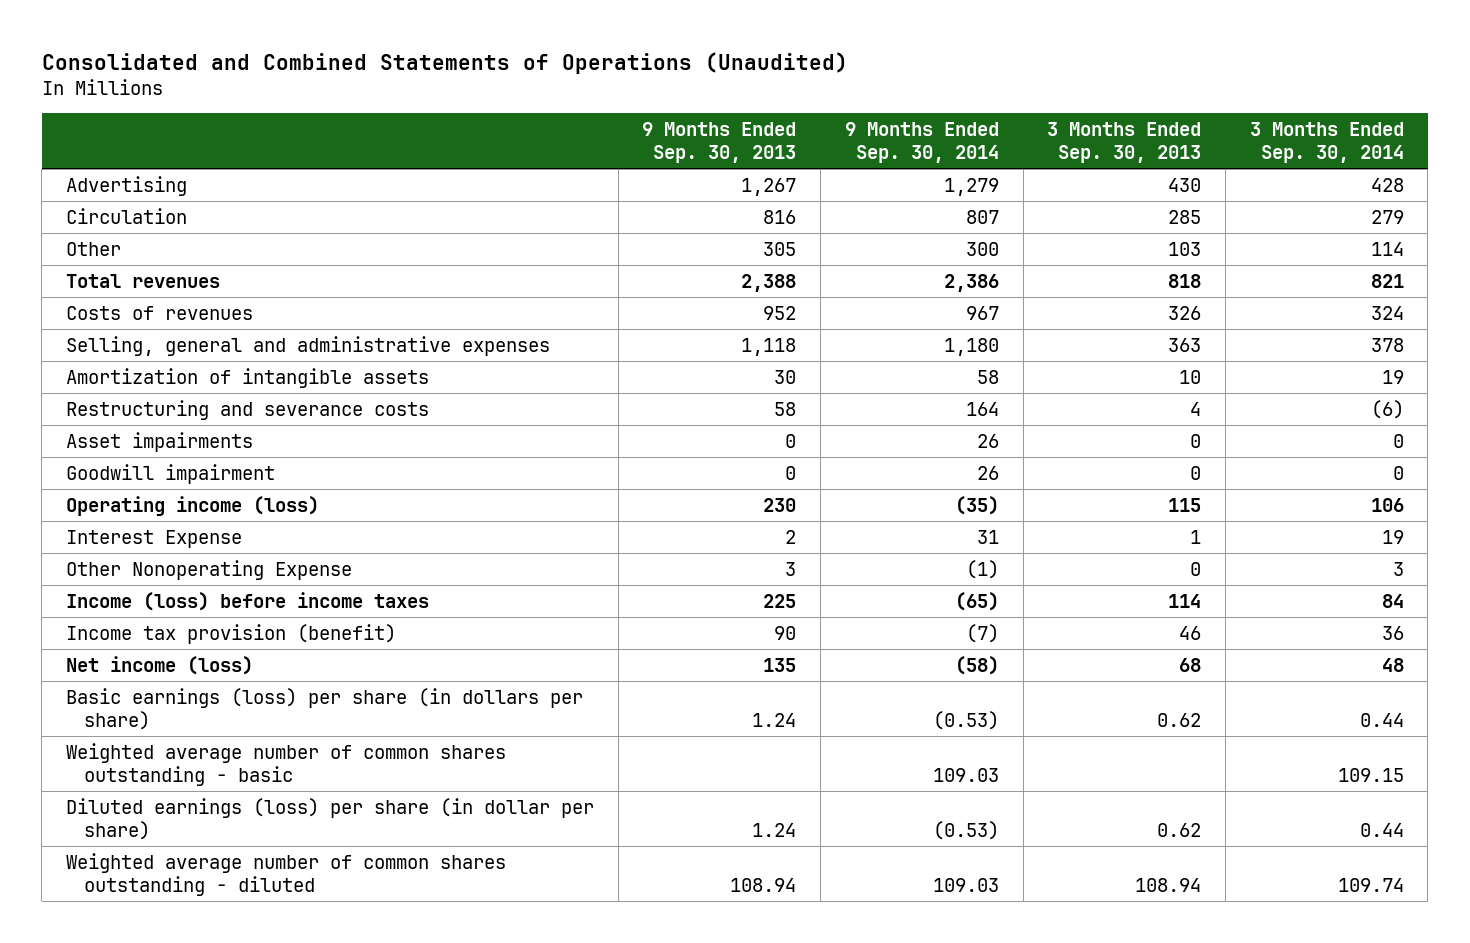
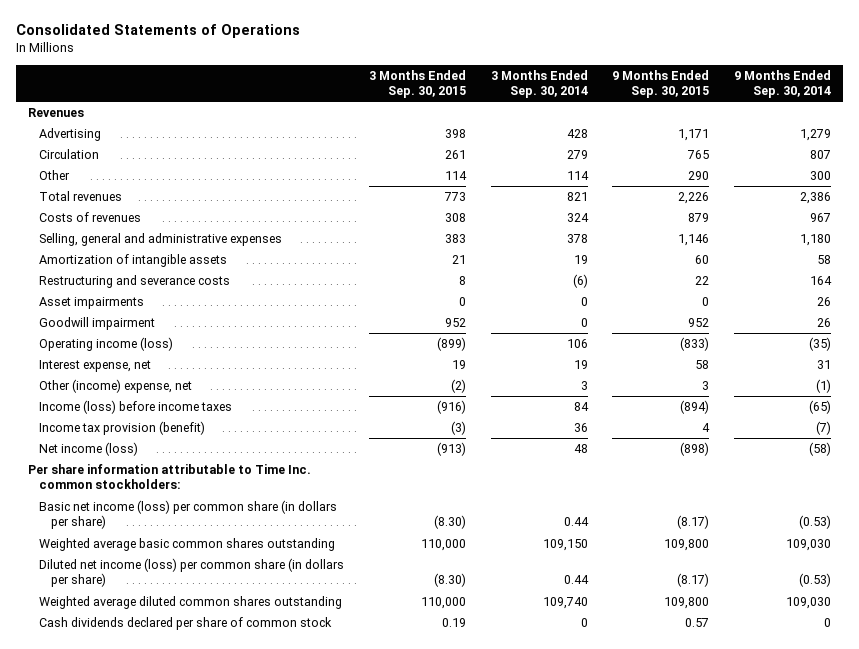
- Consolidated and Combined Statements of Operations (Unaudited)
+ Consolidated Statements of Operations
- | 9 Months Ended Sep. 30, 2013 | 9 Months Ended Sep. 30, 2014 | 3 Months Ended Sep. 30, 2013 | 3 Months Ended Sep. 30, 2014
+ | 3 Months Ended Sep. 30, 2015 | 3 Months Ended Sep. 30, 2014 | 9 Months Ended Sep. 30, 2015 | 9 Months Ended Sep. 30, 2014
+ Revenues
- Interest Expense | 2 | 31 | 1 | 19
- Other Nonoperating Expense | 3 | (1) | 0 | 3
+ Interest expense, net | 19 | 19 | 58 | 31
+ Other (income) expense, net | (2) | 3 | 3 | (1)
- Basic earnings (loss) per share (in dollars per share) | 1.24 | (0.53) | 0.62 | 0.44
- Weighted average number of common shares outstanding - basic | | 109.03 | | 109.15
- Diluted earnings (loss) per share (in dollar per share) | 1.24 | (0.53) | 0.62 | 0.44
- Weighted average number of common shares outstanding - diluted | 108.94 | 109.03 | 108.94 | 109.74
+ Per share information attributable to Time Inc. common stockholders:
+ Basic net income (loss) per common share (in dollars per share) | (8.30) | 0.44 | (8.17) | (0.53)
+ Weighted average basic common shares outstanding | 110,000 | 109,150 | 109,800 | 109,030
+ Diluted net income (loss) per common share (in dollars per share) | (8.30) | 0.44 | (8.17) | (0.53)
+ Weighted average diluted common shares outstanding | 110,000 | 109,740 | 109,800 | 109,030
+ Cash dividends declared per share of common stock | 0.19 | 0 | 0.57 | 0

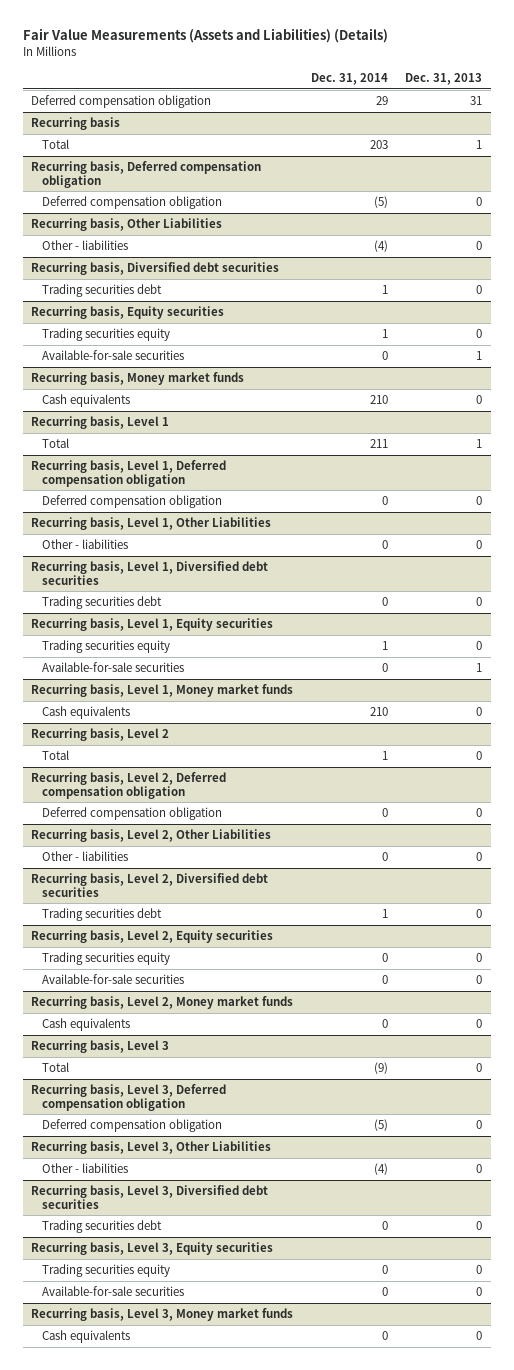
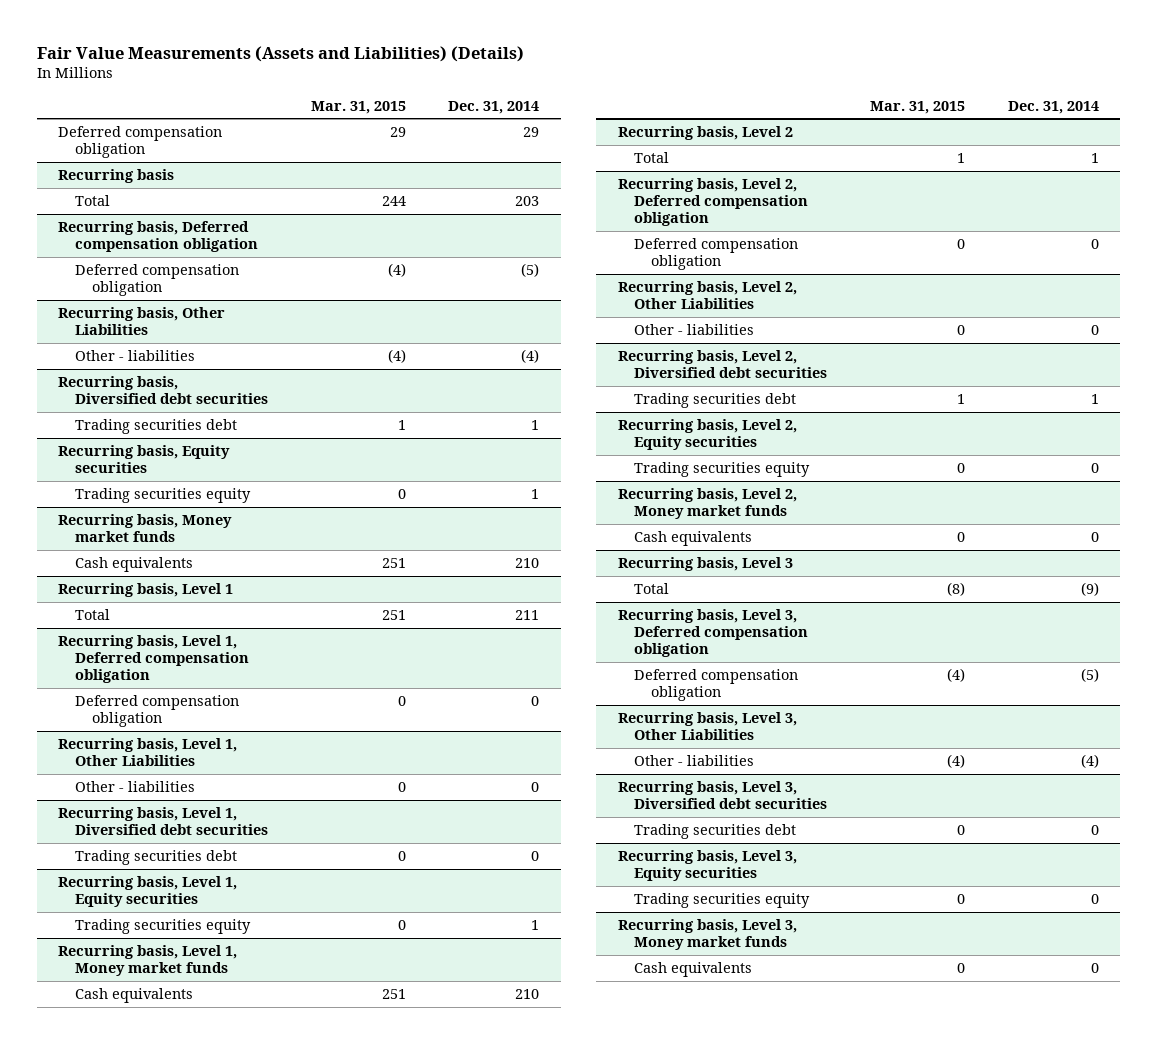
- | Dec. 31, 2014 | Dec. 31, 2013
+ | Mar. 31, 2015 | Dec. 31, 2014
@ Recurring basis, Equity securities
- Available-for-sale securities | 0 | 1
@ Recurring basis, Level 1, Equity securities
- Available-for-sale securities | 0 | 1
@ Recurring basis, Level 2, Equity securities
- Available-for-sale securities | 0 | 0
@ Recurring basis, Level 3, Equity securities
- Available-for-sale securities | 0 | 0

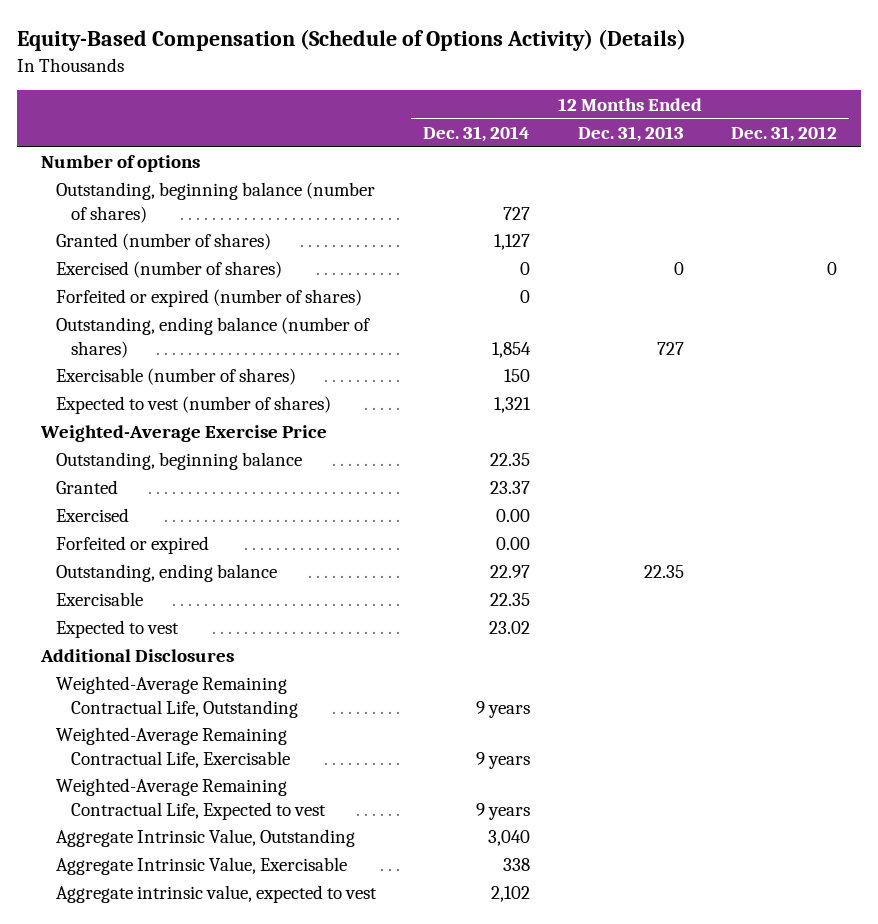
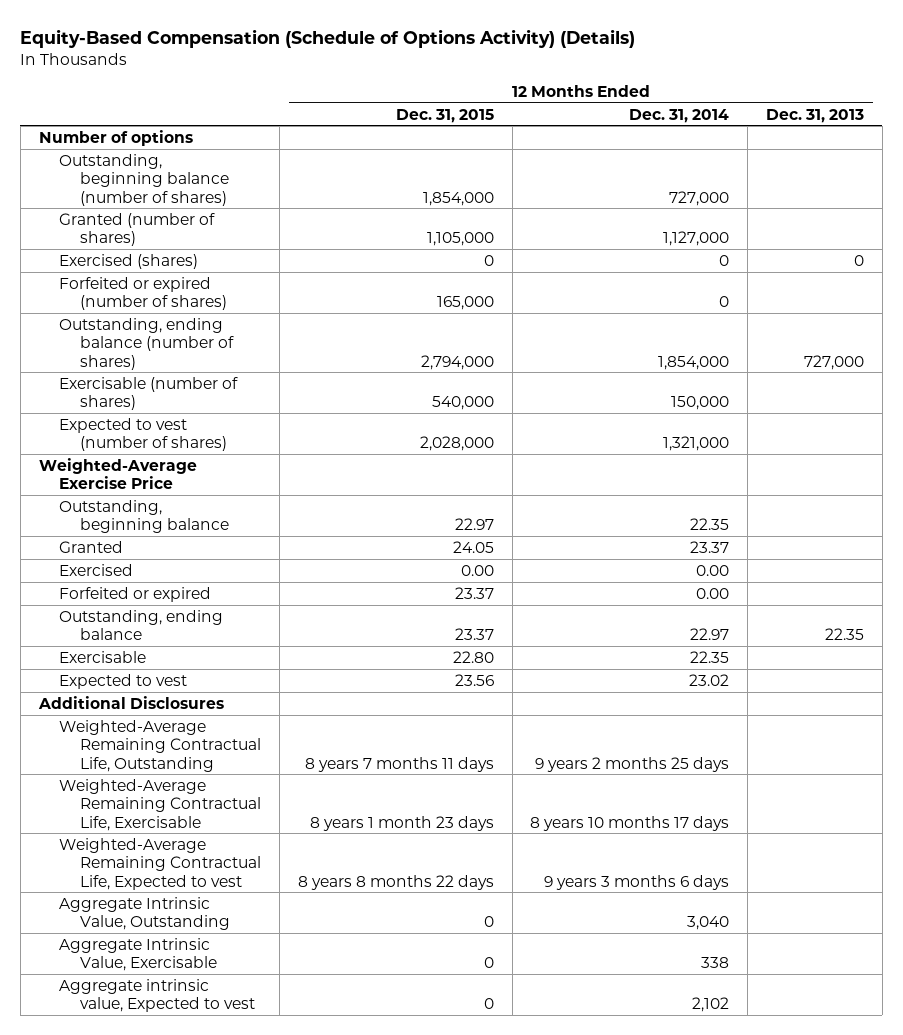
- | 12 Months Ended Dec. 31, 2014 | 12 Months Ended Dec. 31, 2013 | 12 Months Ended Dec. 31, 2012
+ | 12 Months Ended Dec. 31, 2015 | 12 Months Ended Dec. 31, 2014 | 12 Months Ended Dec. 31, 2013
- Outstanding, beginning balance (number of shares) | 727 | |
- Granted (number of shares) | 1,127 | |
- Exercised (number of shares) | 0 | 0 | 0
+ Outstanding, beginning balance (number of shares) | 1,854,000 | 727,000 |
+ Granted (number of shares) | 1,105,000 | 1,127,000 |
+ Exercised (shares) | 0 | 0 | 0
- Outstanding, ending balance (number of shares) | 1,854 | 727 |
- Exercisable (number of shares) | 150 | |
- Expected to vest (number of shares) | 1,321 | |
+ Outstanding, ending balance (number of shares) | 2,794,000 | 1,854,000 | 727,000
+ Exercisable (number of shares) | 540,000 | 150,000 |
+ Expected to vest (number of shares) | 2,028,000 | 1,321,000 |
- Weighted-Average Remaining Contractual Life, Outstanding | 9 years | |
- Weighted-Average Remaining Contractual Life, Exercisable | 9 years | |
- Weighted-Average Remaining Contractual Life, Expected to vest | 9 years | |
+ Weighted-Average Remaining Contractual Life, Outstanding | 8 years 7 months 11 days | 9 years 2 months 25 days |
+ Weighted-Average Remaining Contractual Life, Exercisable | 8 years 1 month 23 days | 8 years 10 months 17 days |
+ Weighted-Average Remaining Contractual Life, Expected to vest | 8 years 8 months 22 days | 9 years 3 months 6 days |
- Aggregate intrinsic value, expected to vest | 2,102 | |
+ Aggregate intrinsic value, Expected to vest | 0 | 2,102 |

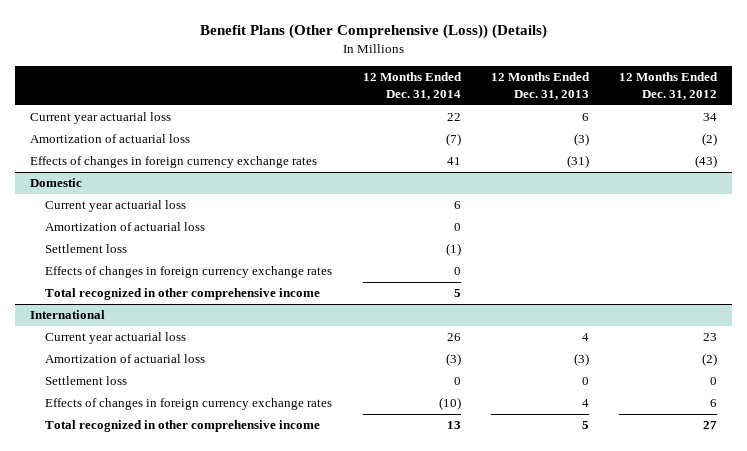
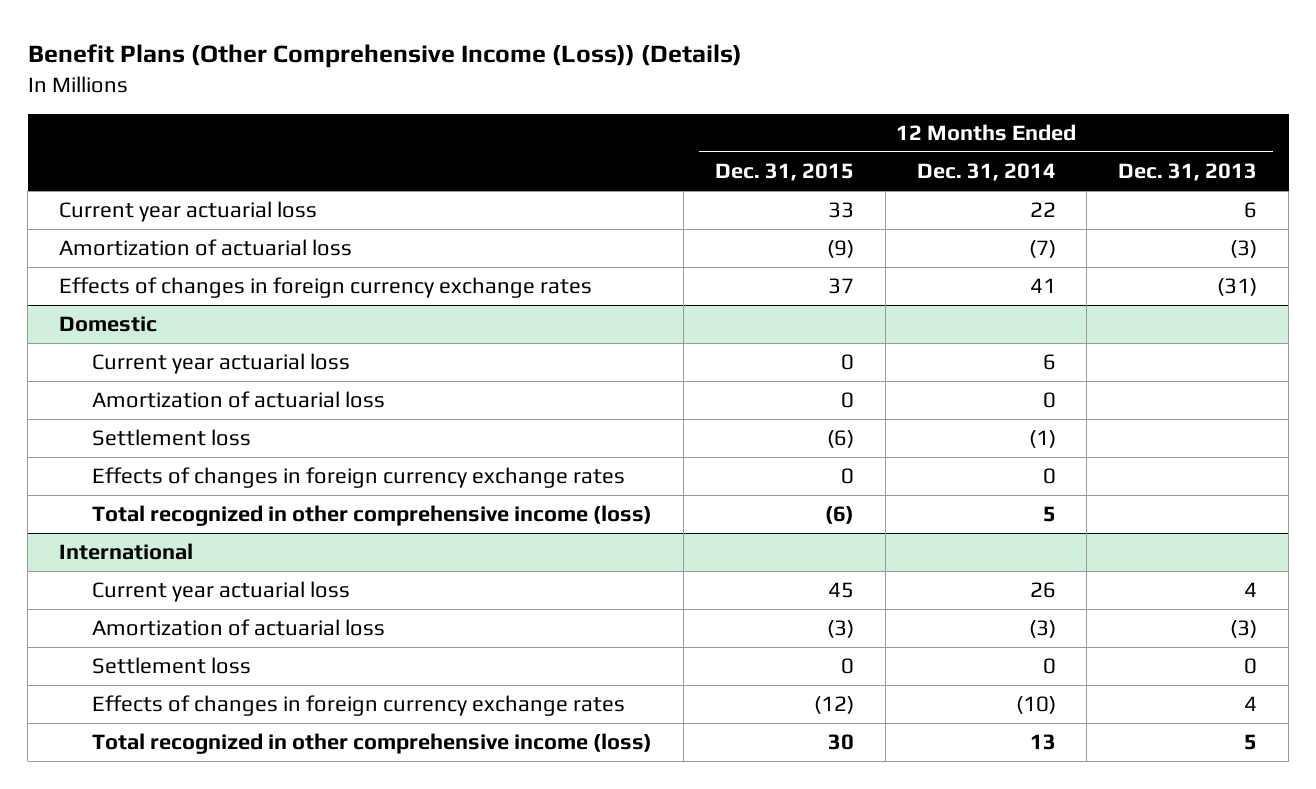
- Benefit Plans (Other Comprehensive (Loss)) (Details)
+ Benefit Plans (Other Comprehensive Income (Loss)) (Details)
- | 12 Months Ended Dec. 31, 2014 | 12 Months Ended Dec. 31, 2013 | 12 Months Ended Dec. 31, 2012
+ | 12 Months Ended Dec. 31, 2015 | 12 Months Ended Dec. 31, 2014 | 12 Months Ended Dec. 31, 2013
@ Domestic
- Total recognized in other comprehensive income | 5 | |
+ Total recognized in other comprehensive income (loss) | (6) | 5 |
@ International
- Total recognized in other comprehensive income | 13 | 5 | 27
+ Total recognized in other comprehensive income (loss) | 30 | 13 | 5

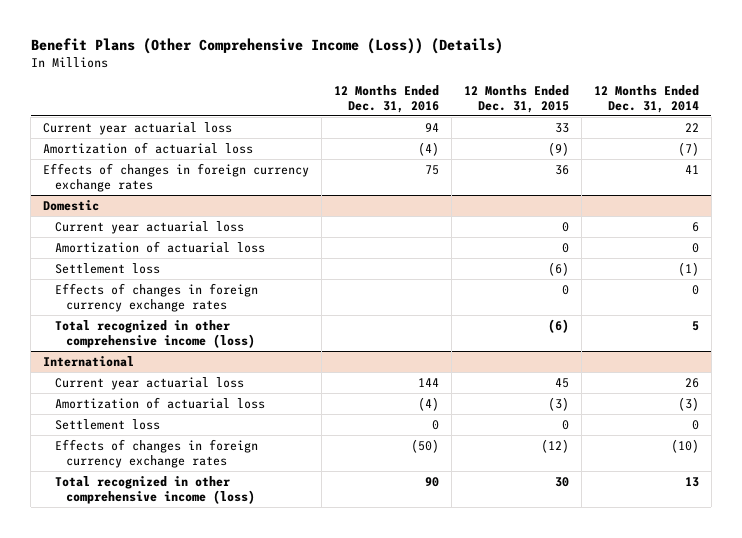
- | 12 Months Ended Dec. 31, 2015 | 12 Months Ended Dec. 31, 2014 | 12 Months Ended Dec. 31, 2013
+ | 12 Months Ended Dec. 31, 2016 | 12 Months Ended Dec. 31, 2015 | 12 Months Ended Dec. 31, 2014
- Effects of changes in foreign currency exchange rates | 37 | 41 | (31)
+ Effects of changes in foreign currency exchange rates | 75 | 36 | 41

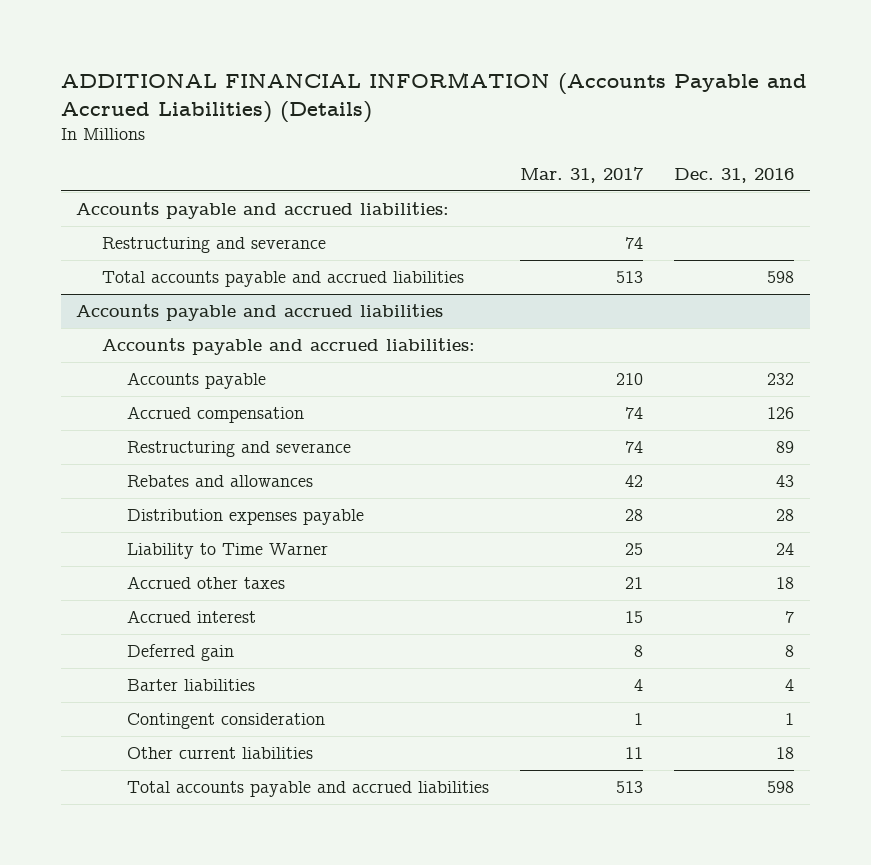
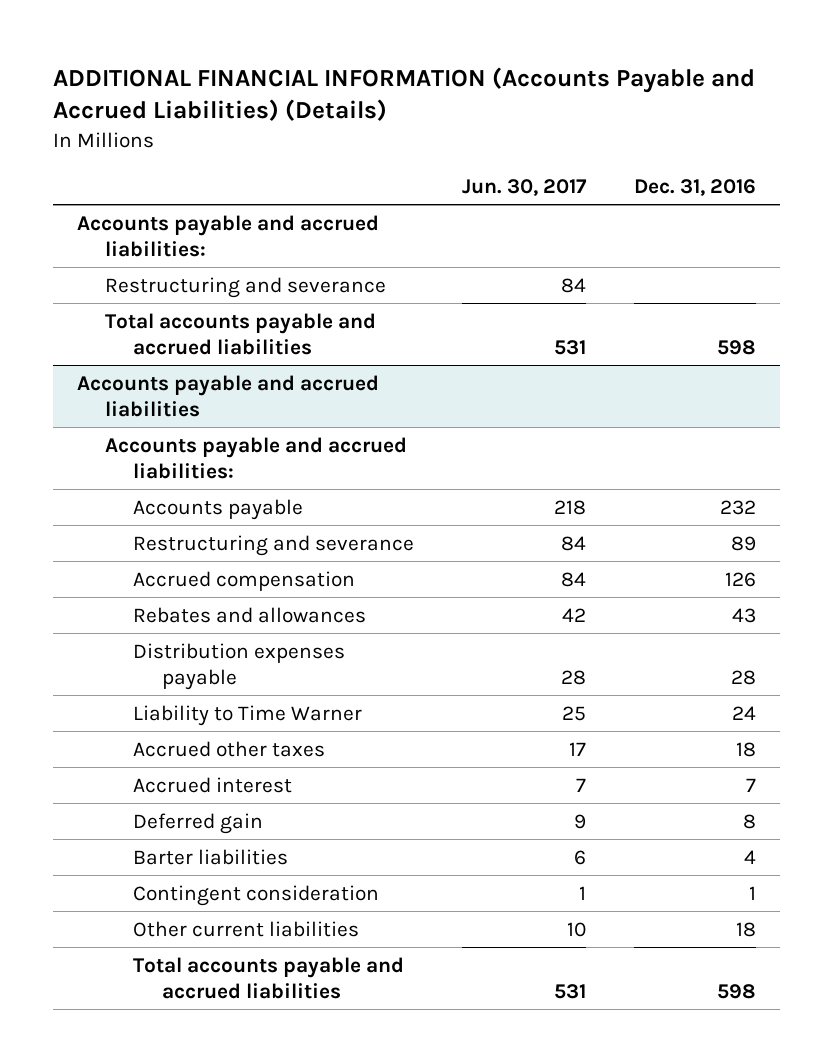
- | Mar. 31, 2017 | Dec. 31, 2016
+ | Jun. 30, 2017 | Dec. 31, 2016
@ Accounts payable and accrued liabilities
moved down: Accrued compensation | 84 | 126

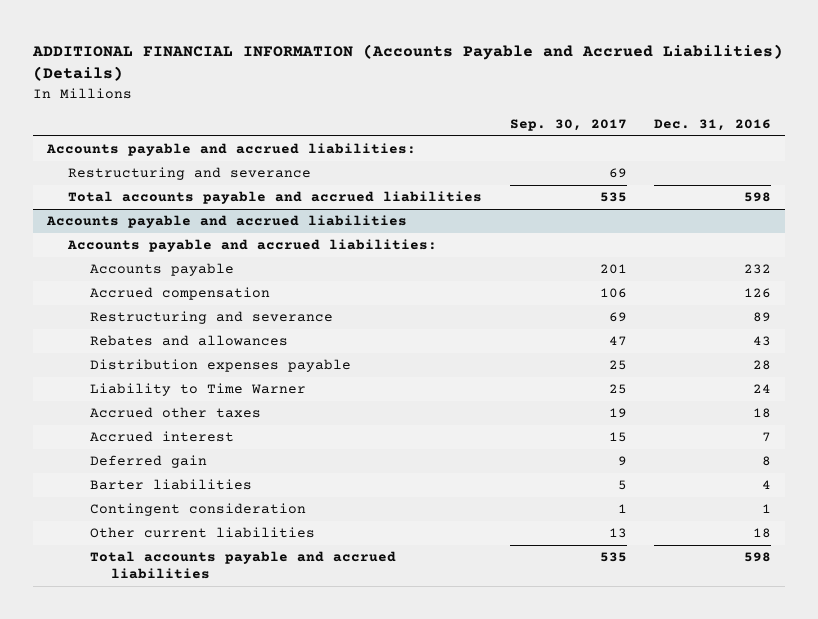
- | Jun. 30, 2017 | Dec. 31, 2016
+ | Sep. 30, 2017 | Dec. 31, 2016
@ Accounts payable and accrued liabilities
moved down: Restructuring and severance | 69 | 89

